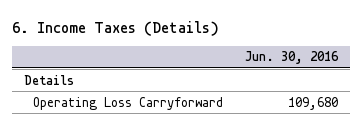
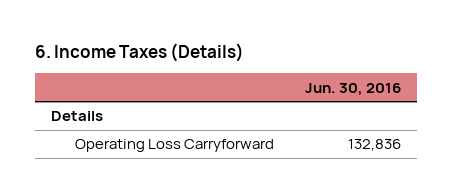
- Operating Loss Carryforward | 109,680
+ Operating Loss Carryforward | 132,836

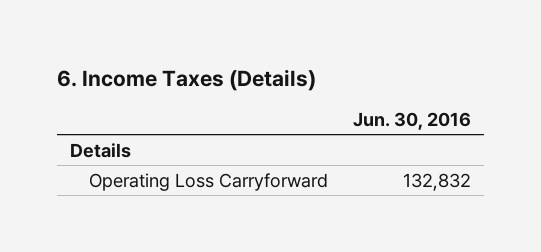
- Operating Loss Carryforward | 132,836
+ Operating Loss Carryforward | 132,832

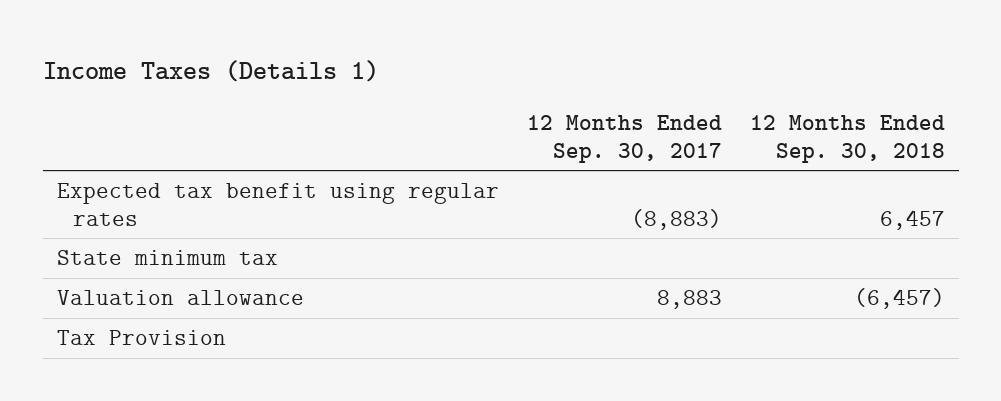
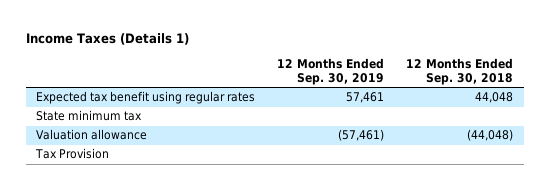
- | 12 Months Ended Sep. 30, 2017 | 12 Months Ended Sep. 30, 2018
+ | 12 Months Ended Sep. 30, 2019 | 12 Months Ended Sep. 30, 2018
- Expected tax benefit using regular rates | (8,883) | 6,457
+ Expected tax benefit using regular rates | 57,461 | 44,048
- Valuation allowance | 8,883 | (6,457)
+ Valuation allowance | (57,461) | (44,048)

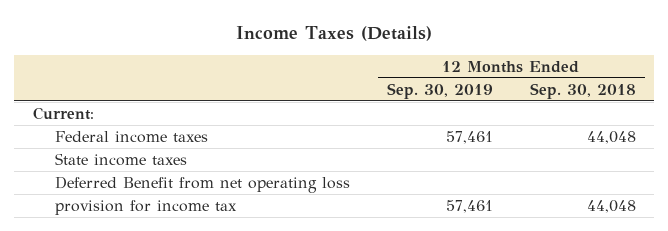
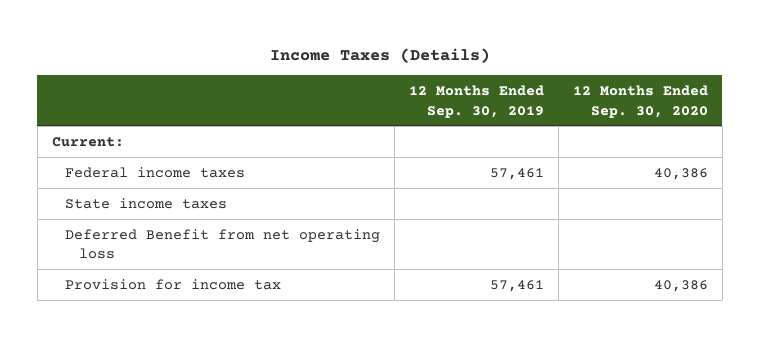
- | 12 Months Ended Sep. 30, 2019 | 12 Months Ended Sep. 30, 2018
+ | 12 Months Ended Sep. 30, 2019 | 12 Months Ended Sep. 30, 2020
- provision for income tax | 57,461 | 44,048
+ Provision for income tax | 57,461 | 40,386

